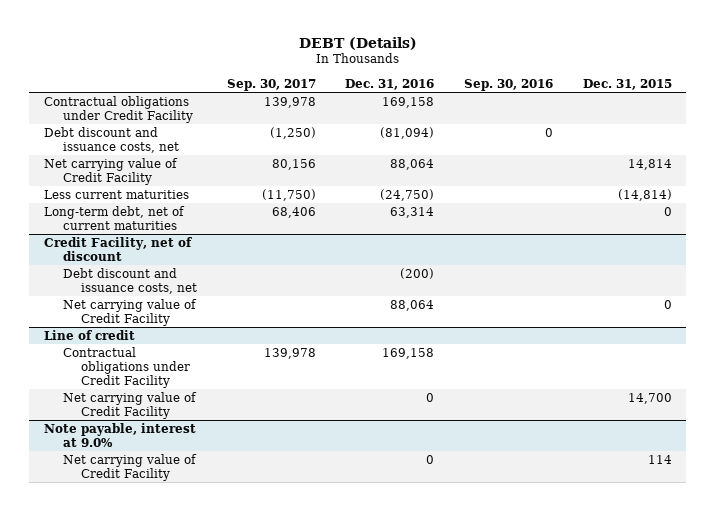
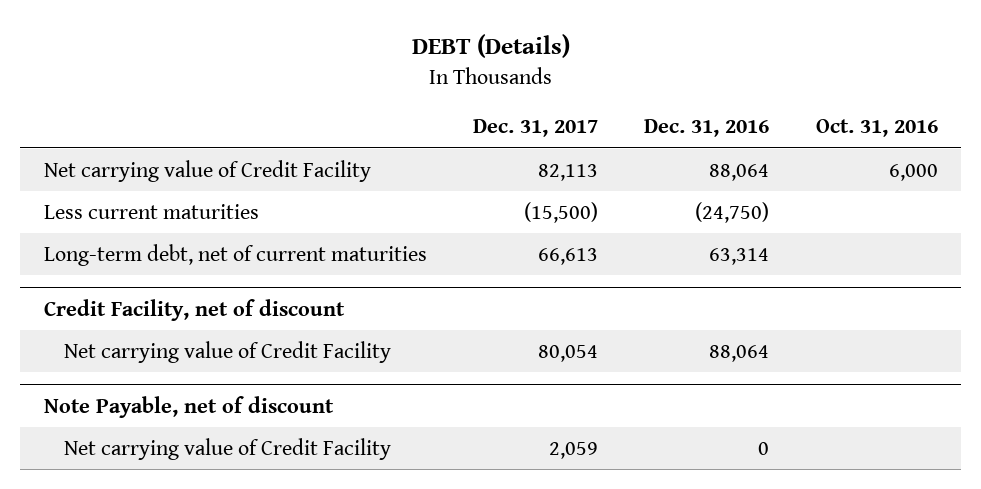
- | Sep. 30, 2017 | Dec. 31, 2016 | Sep. 30, 2016 | Dec. 31, 2015
+ | Dec. 31, 2017 | Dec. 31, 2016 | Oct. 31, 2016
- Contractual obligations under Credit Facility | 139,978 | 169,158 | |
- Debt discount and issuance costs, net | (1,250) | (81,094) | 0 |
@ Credit Facility, net of discount
- Debt discount and issuance costs, net | | (200) | |
- Line of credit
- Contractual obligations under Credit Facility | 139,978 | 169,158 | |
- Net carrying value of Credit Facility | | 0 | | 14,700
- Note payable, interest at 9.0%
+ Note Payable, net of discount

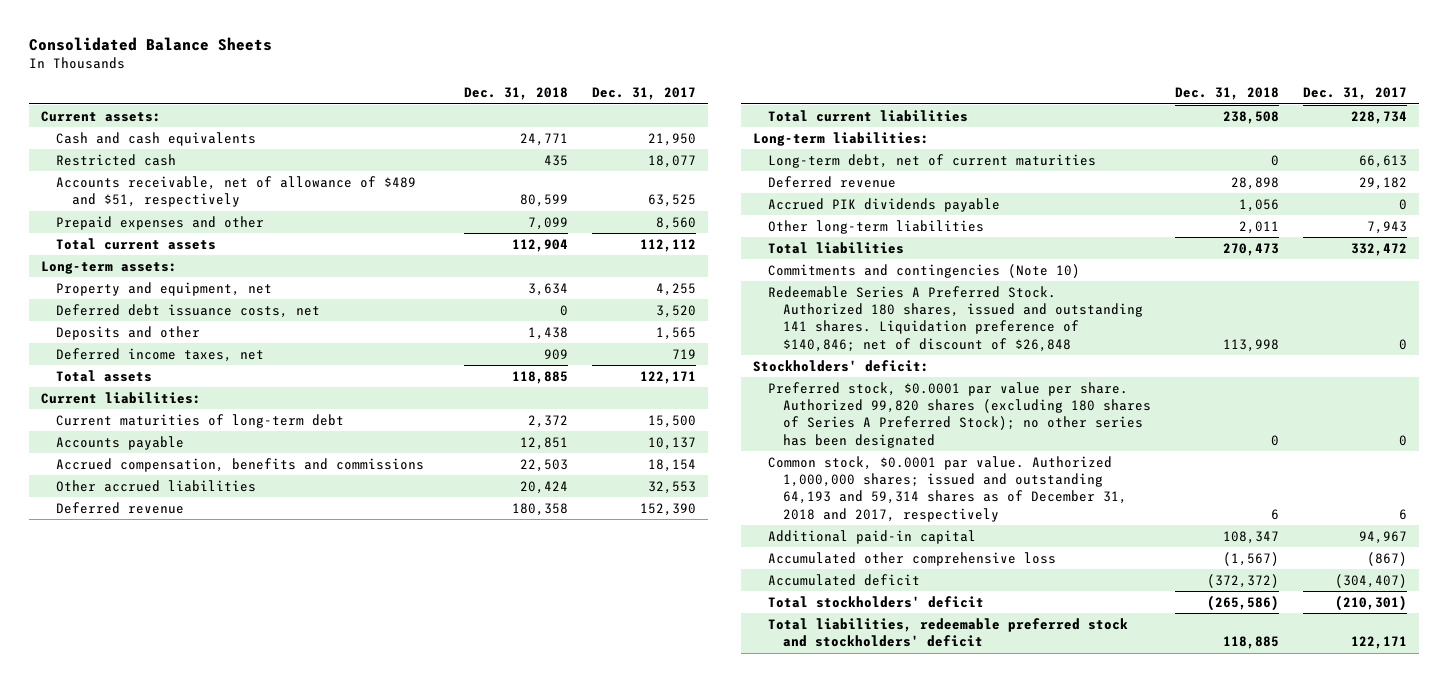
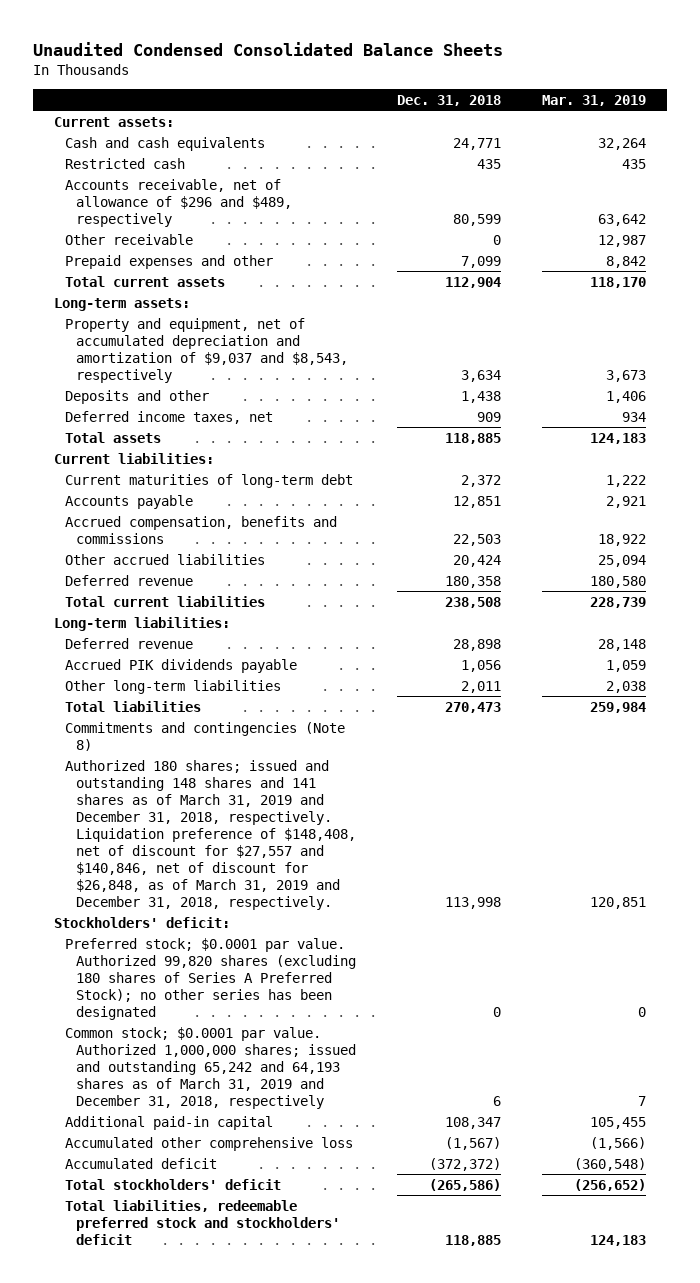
- Consolidated Balance Sheets
+ Unaudited Condensed Consolidated Balance Sheets
- | Dec. 31, 2018 | Dec. 31, 2017
+ | Dec. 31, 2018 | Mar. 31, 2019
- Accounts receivable, net of allowance of $489 and $51, respectively | 80,599 | 63,525
+ Accounts receivable, net of allowance of $296 and $489, respectively | 80,599 | 63,642
+ Other receivable | 0 | 12,987
- Property and equipment, net | 3,634 | 4,255
- Deferred debt issuance costs, net | 0 | 3,520
+ Property and equipment, net of accumulated depreciation and amortization of $9,037 and $8,543, respectively | 3,634 | 3,673
- Long-term debt, net of current maturities | 0 | 66,613
- Commitments and contingencies (Note 10)
- Redeemable Series A Preferred Stock. Authorized 180 shares, issued and outstanding 141 shares. Liquidation preference of $140,846; net of discount of $26,848 | 113,998 | 0
+ Commitments and contingencies (Note 8)
+ Authorized 180 shares; issued and outstanding 148 shares and 141 shares as of March 31, 2019 and December 31, 2018, respectively. Liquidation preference of $148,408, net of discount for $27,557 and $140,846, net of discount for $26,848, as of March 31, 2019 and December 31, 2018, respectively. | 113,998 | 120,851
- Preferred stock, $0.0001 par value per share. Authorized 99,820 shares (excluding 180 shares of Series A Preferred Stock); no other series has been designated | 0 | 0
- Common stock, $0.0001 par value. Authorized 1,000,000 shares; issued and outstanding 64,193 and 59,314 shares as of December 31, 2018 and 2017, respectively | 6 | 6
+ Preferred stock; $0.0001 par value. Authorized 99,820 shares (excluding 180 shares of Series A Preferred Stock); no other series has been designated | 0 | 0
+ Common stock; $0.0001 par value. Authorized 1,000,000 shares; issued and outstanding 65,242 and 64,193 shares as of March 31, 2019 and December 31, 2018, respectively | 6 | 7

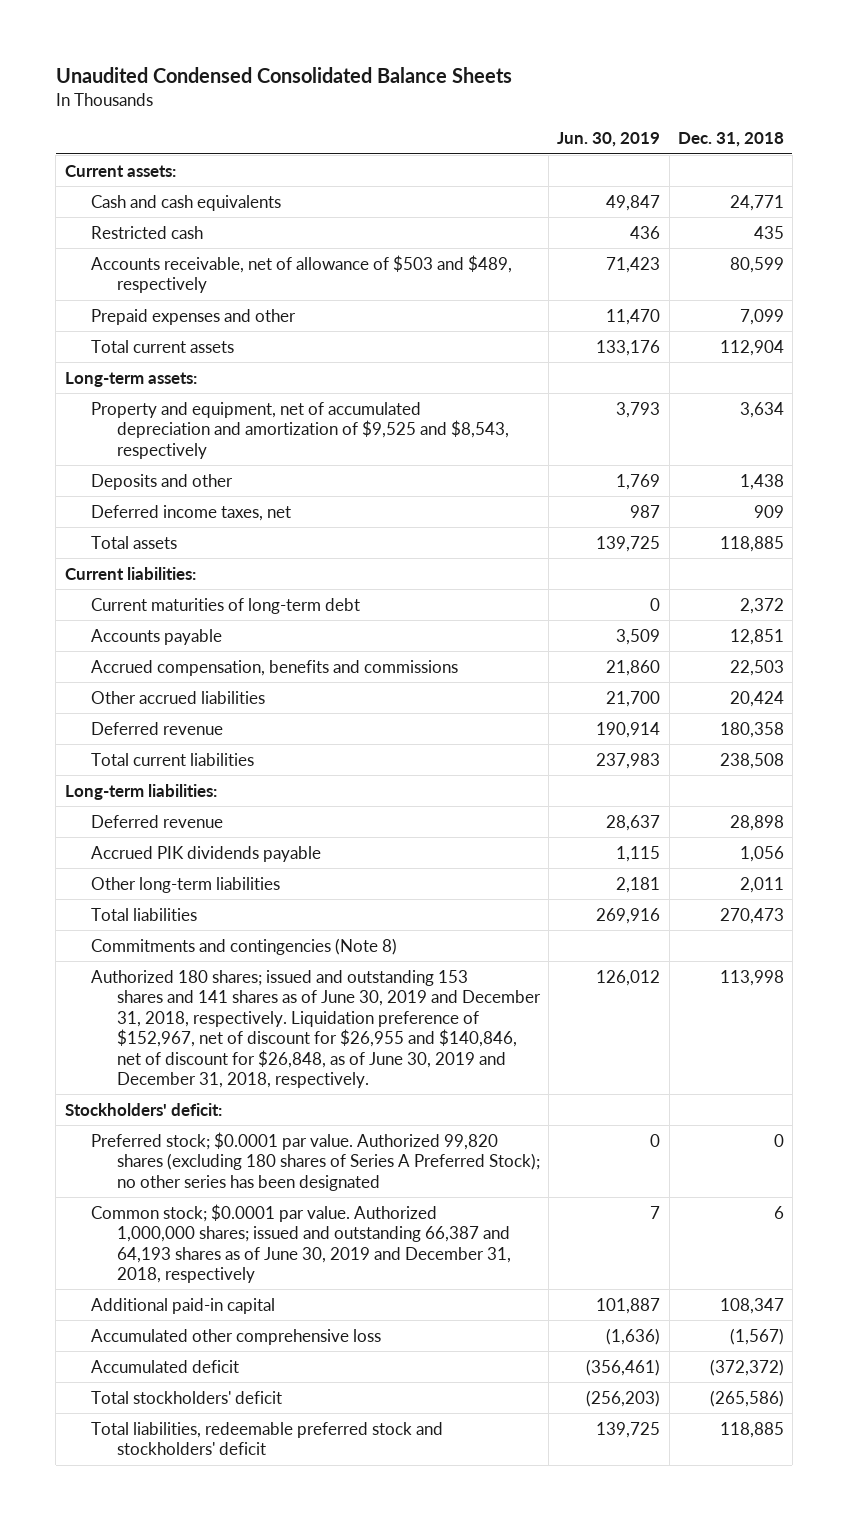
- | Dec. 31, 2018 | Mar. 31, 2019
+ | Jun. 30, 2019 | Dec. 31, 2018
- Accounts receivable, net of allowance of $296 and $489, respectively | 80,599 | 63,642
- Other receivable | 0 | 12,987
+ Accounts receivable, net of allowance of $503 and $489, respectively | 71,423 | 80,599
- Property and equipment, net of accumulated depreciation and amortization of $9,037 and $8,543, respectively | 3,634 | 3,673
+ Property and equipment, net of accumulated depreciation and amortization of $9,525 and $8,543, respectively | 3,793 | 3,634
- Authorized 180 shares; issued and outstanding 148 shares and 141 shares as of March 31, 2019 and December 31, 2018, respectively. Liquidation preference of $148,408, net of discount for $27,557 and $140,846, net of discount for $26,848, as of March 31, 2019 and December 31, 2018, respectively. | 113,998 | 120,851
+ Authorized 180 shares; issued and outstanding 153 shares and 141 shares as of June 30, 2019 and December 31, 2018, respectively. Liquidation preference of $152,967, net of discount for $26,955 and $140,846, net of discount for $26,848, as of June 30, 2019 and December 31, 2018, respectively. | 126,012 | 113,998
- Common stock; $0.0001 par value. Authorized 1,000,000 shares; issued and outstanding 65,242 and 64,193 shares as of March 31, 2019 and December 31, 2018, respectively | 6 | 7
+ Common stock; $0.0001 par value. Authorized 1,000,000 shares; issued and outstanding 66,387 and 64,193 shares as of June 30, 2019 and December 31, 2018, respectively | 7 | 6

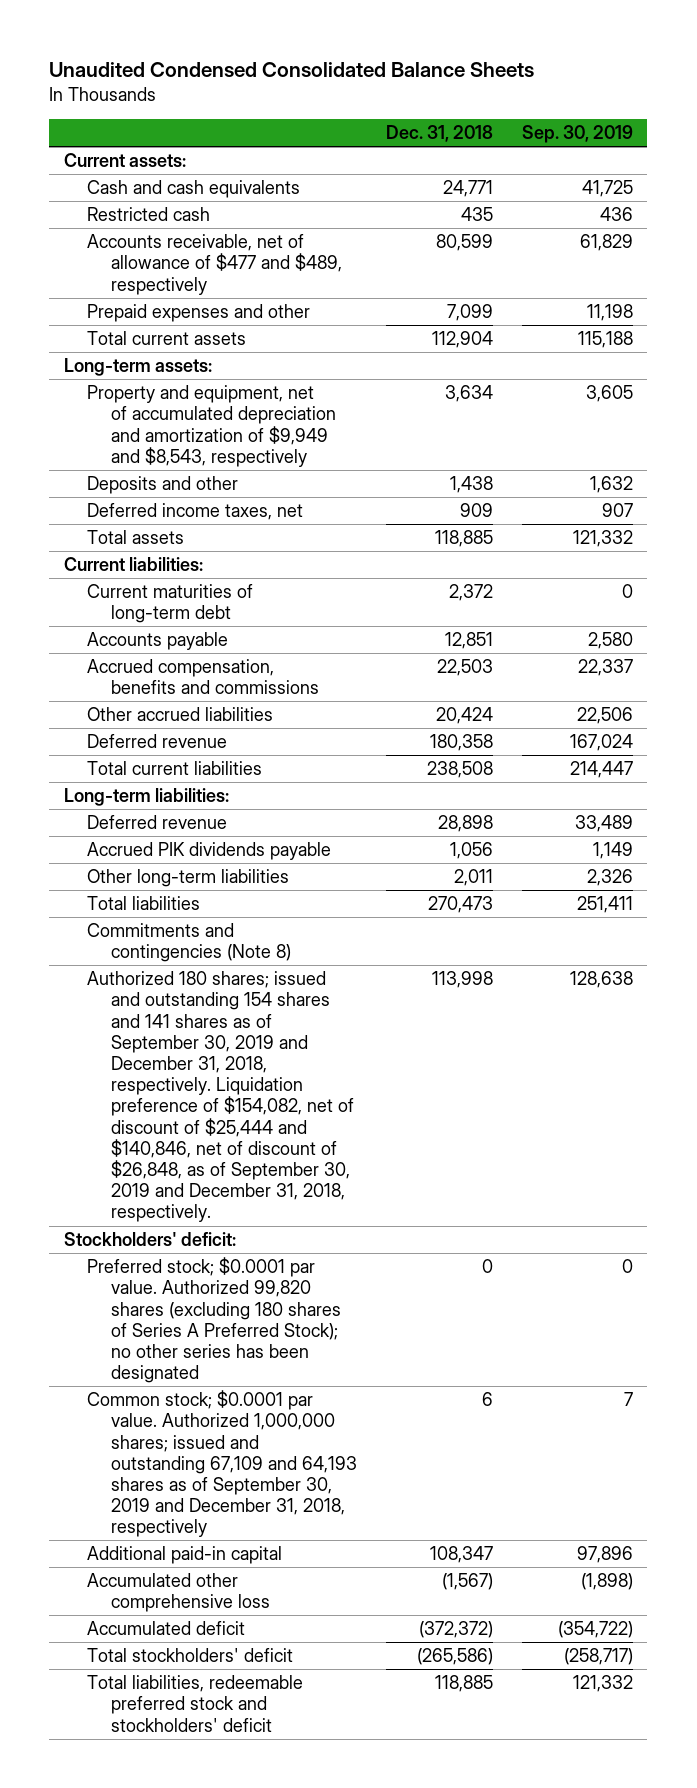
- | Jun. 30, 2019 | Dec. 31, 2018
+ | Dec. 31, 2018 | Sep. 30, 2019
- Accounts receivable, net of allowance of $503 and $489, respectively | 71,423 | 80,599
+ Accounts receivable, net of allowance of $477 and $489, respectively | 80,599 | 61,829
- Property and equipment, net of accumulated depreciation and amortization of $9,525 and $8,543, respectively | 3,793 | 3,634
+ Property and equipment, net of accumulated depreciation and amortization of $9,949 and $8,543, respectively | 3,634 | 3,605
- Authorized 180 shares; issued and outstanding 153 shares and 141 shares as of June 30, 2019 and December 31, 2018, respectively. Liquidation preference of $152,967, net of discount for $26,955 and $140,846, net of discount for $26,848, as of June 30, 2019 and December 31, 2018, respectively. | 126,012 | 113,998
+ Authorized 180 shares; issued and outstanding 154 shares and 141 shares as of September 30, 2019 and December 31, 2018, respectively. Liquidation preference of $154,082, net of discount of $25,444 and $140,846, net of discount of $26,848, as of September 30, 2019 and December 31, 2018, respectively. | 113,998 | 128,638
- Common stock; $0.0001 par value. Authorized 1,000,000 shares; issued and outstanding 66,387 and 64,193 shares as of June 30, 2019 and December 31, 2018, respectively | 7 | 6
+ Common stock; $0.0001 par value. Authorized 1,000,000 shares; issued and outstanding 67,109 and 64,193 shares as of September 30, 2019 and December 31, 2018, respectively | 6 | 7

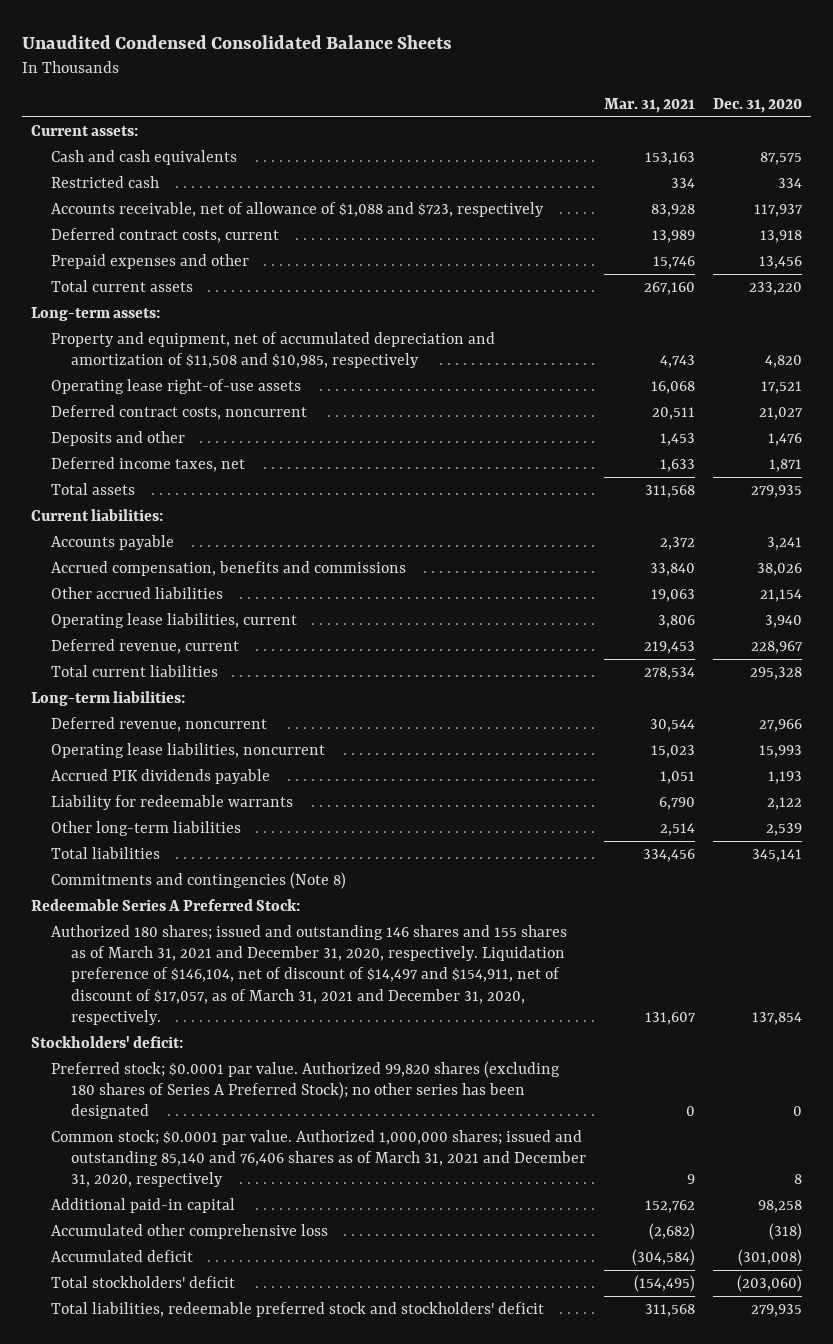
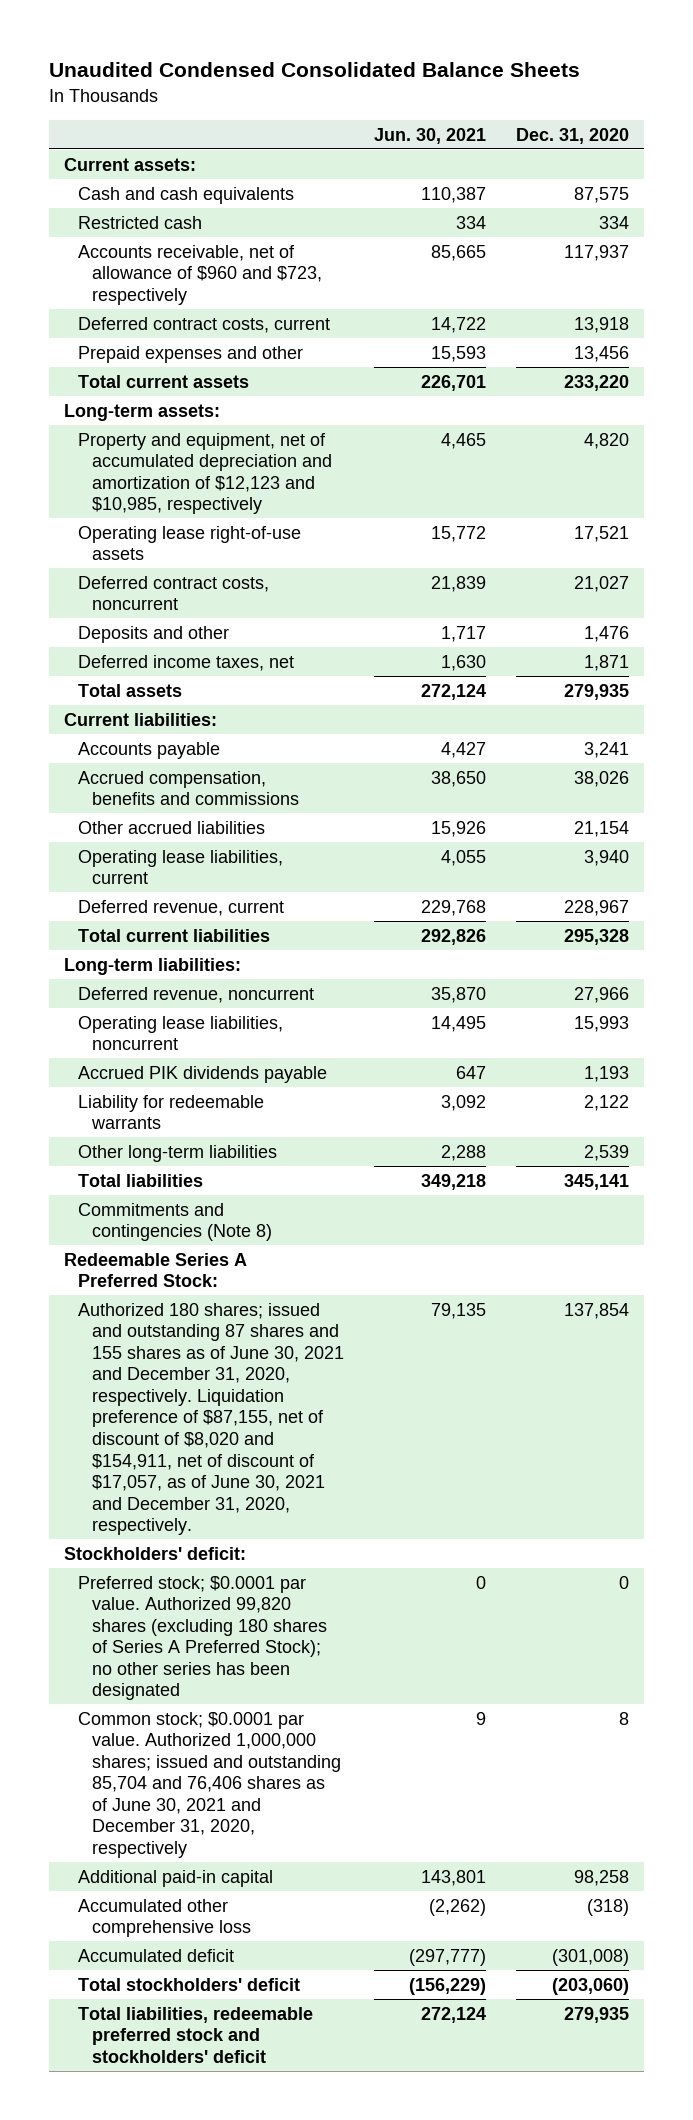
- | Mar. 31, 2021 | Dec. 31, 2020
+ | Jun. 30, 2021 | Dec. 31, 2020
- Accounts receivable, net of allowance of $1,088 and $723, respectively | 83,928 | 117,937
+ Accounts receivable, net of allowance of $960 and $723, respectively | 85,665 | 117,937
- Property and equipment, net of accumulated depreciation and amortization of $11,508 and $10,985, respectively | 4,743 | 4,820
+ Property and equipment, net of accumulated depreciation and amortization of $12,123 and $10,985, respectively | 4,465 | 4,820
- Authorized 180 shares; issued and outstanding 146 shares and 155 shares as of March 31, 2021 and December 31, 2020, respectively. Liquidation preference of $146,104, net of discount of $14,497 and $154,911, net of discount of $17,057, as of March 31, 2021 and December 31, 2020, respectively. | 131,607 | 137,854
+ Authorized 180 shares; issued and outstanding 87 shares and 155 shares as of June 30, 2021 and December 31, 2020, respectively. Liquidation preference of $87,155, net of discount of $8,020 and $154,911, net of discount of $17,057, as of June 30, 2021 and December 31, 2020, respectively. | 79,135 | 137,854
- Common stock; $0.0001 par value. Authorized 1,000,000 shares; issued and outstanding 85,140 and 76,406 shares as of March 31, 2021 and December 31, 2020, respectively | 9 | 8
+ Common stock; $0.0001 par value. Authorized 1,000,000 shares; issued and outstanding 85,704 and 76,406 shares as of June 30, 2021 and December 31, 2020, respectively | 9 | 8

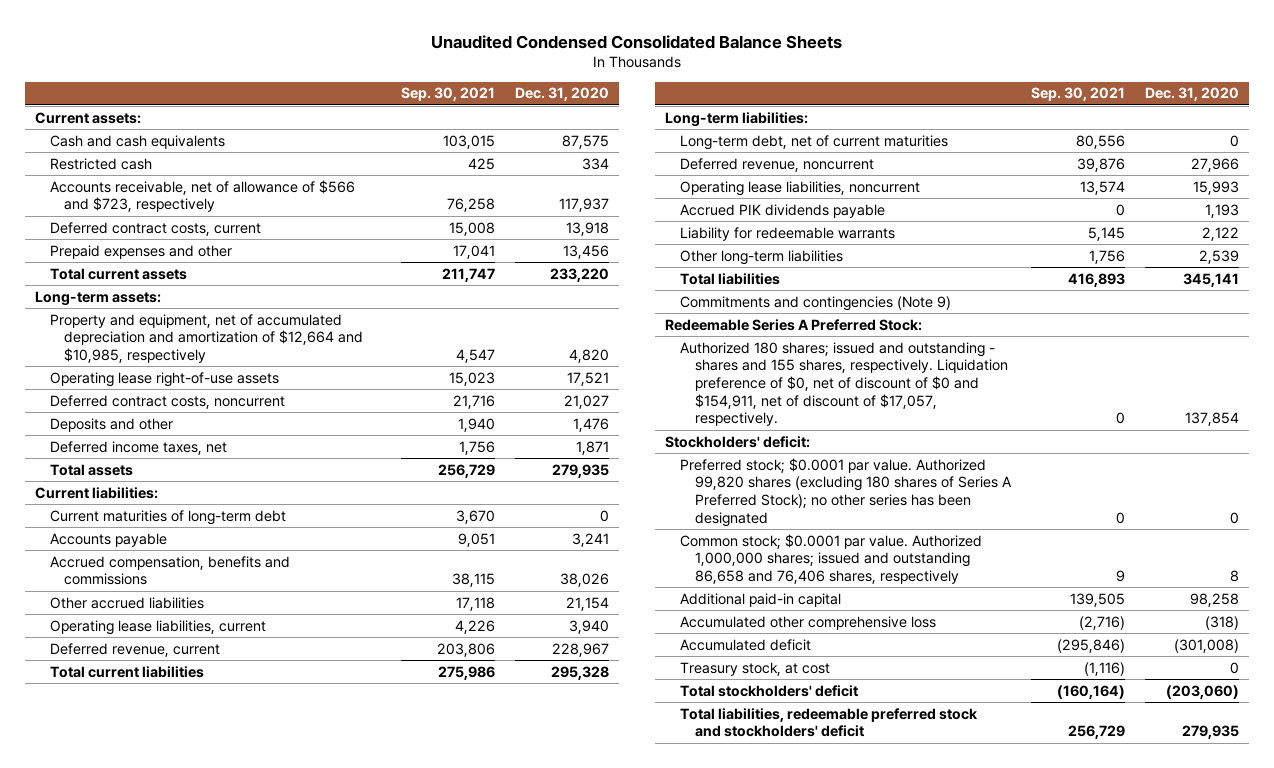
- | Jun. 30, 2021 | Dec. 31, 2020
+ | Sep. 30, 2021 | Dec. 31, 2020
- Accounts receivable, net of allowance of $960 and $723, respectively | 85,665 | 117,937
+ Accounts receivable, net of allowance of $566 and $723, respectively | 76,258 | 117,937
- Property and equipment, net of accumulated depreciation and amortization of $12,123 and $10,985, respectively | 4,465 | 4,820
+ Property and equipment, net of accumulated depreciation and amortization of $12,664 and $10,985, respectively | 4,547 | 4,820
+ Current maturities of long-term debt | 3,670 | 0
+ Long-term debt, net of current maturities | 80,556 | 0
- Commitments and contingencies (Note 8)
+ Commitments and contingencies (Note 9)
- Authorized 180 shares; issued and outstanding 87 shares and 155 shares as of June 30, 2021 and December 31, 2020, respectively. Liquidation preference of $87,155, net of discount of $8,020 and $154,911, net of discount of $17,057, as of June 30, 2021 and December 31, 2020, respectively. | 79,135 | 137,854
+ Authorized 180 shares; issued and outstanding - shares and 155 shares, respectively. Liquidation preference of $0, net of discount of $0 and $154,911, net of discount of $17,057, respectively. | 0 | 137,854
- Common stock; $0.0001 par value. Authorized 1,000,000 shares; issued and outstanding 85,704 and 76,406 shares as of June 30, 2021 and December 31, 2020, respectively | 9 | 8
+ Common stock; $0.0001 par value. Authorized 1,000,000 shares; issued and outstanding 86,658 and 76,406 shares, respectively | 9 | 8
+ Treasury stock, at cost | (1,116) | 0

